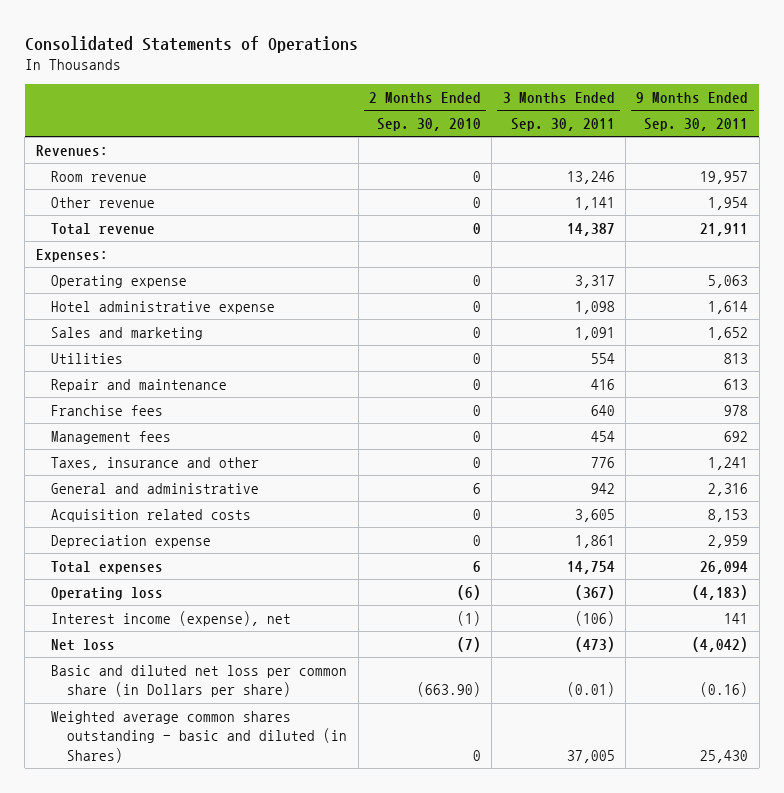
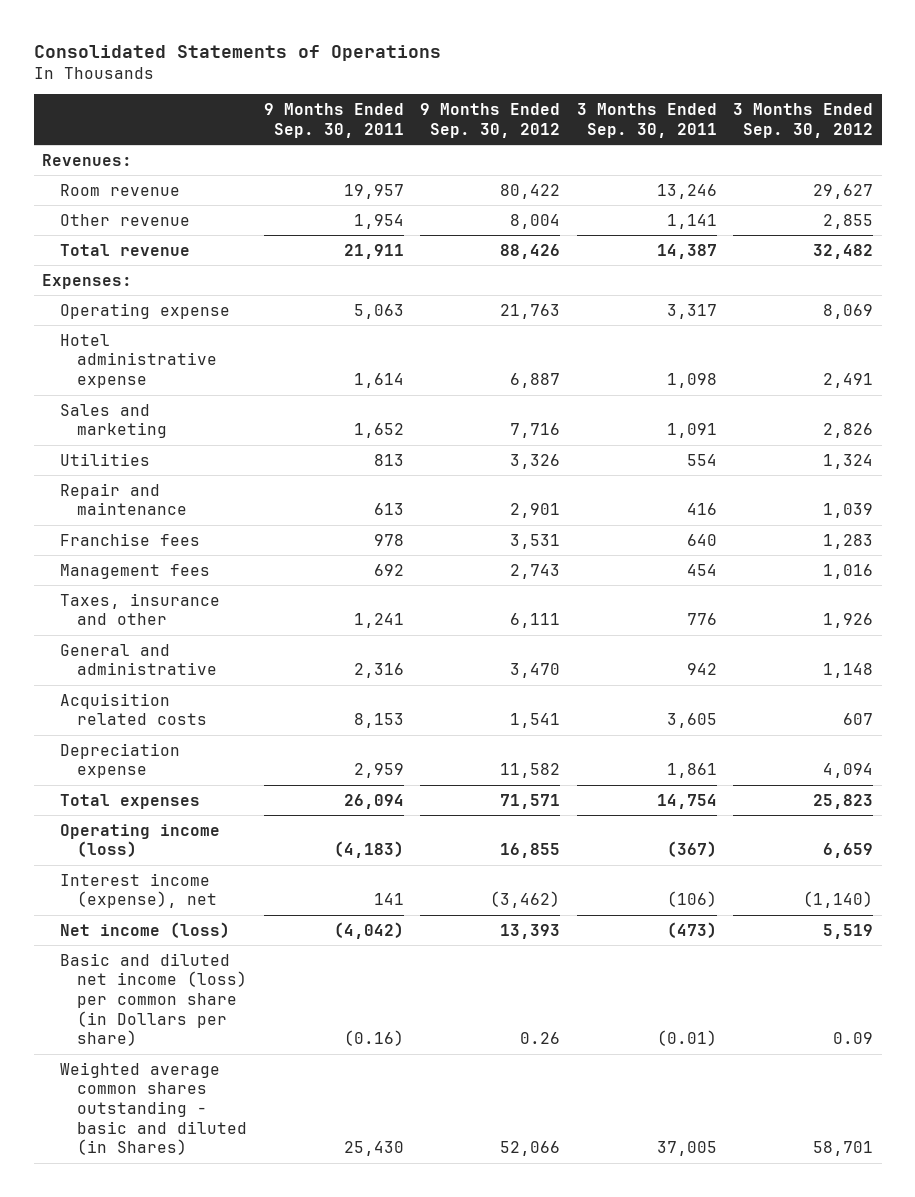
- | 2 Months Ended Sep. 30, 2010 | 3 Months Ended Sep. 30, 2011 | 9 Months Ended Sep. 30, 2011
+ | 9 Months Ended Sep. 30, 2011 | 9 Months Ended Sep. 30, 2012 | 3 Months Ended Sep. 30, 2011 | 3 Months Ended Sep. 30, 2012
- Operating loss | (6) | (367) | (4,183)
+ Operating income (loss) | (4,183) | 16,855 | (367) | 6,659
- Net loss | (7) | (473) | (4,042)
- Basic and diluted net loss per common share (in Dollars per share) | (663.90) | (0.01) | (0.16)
+ Net income (loss) | (4,042) | 13,393 | (473) | 5,519
+ Basic and diluted net income (loss) per common share (in Dollars per share) | (0.16) | 0.26 | (0.01) | 0.09

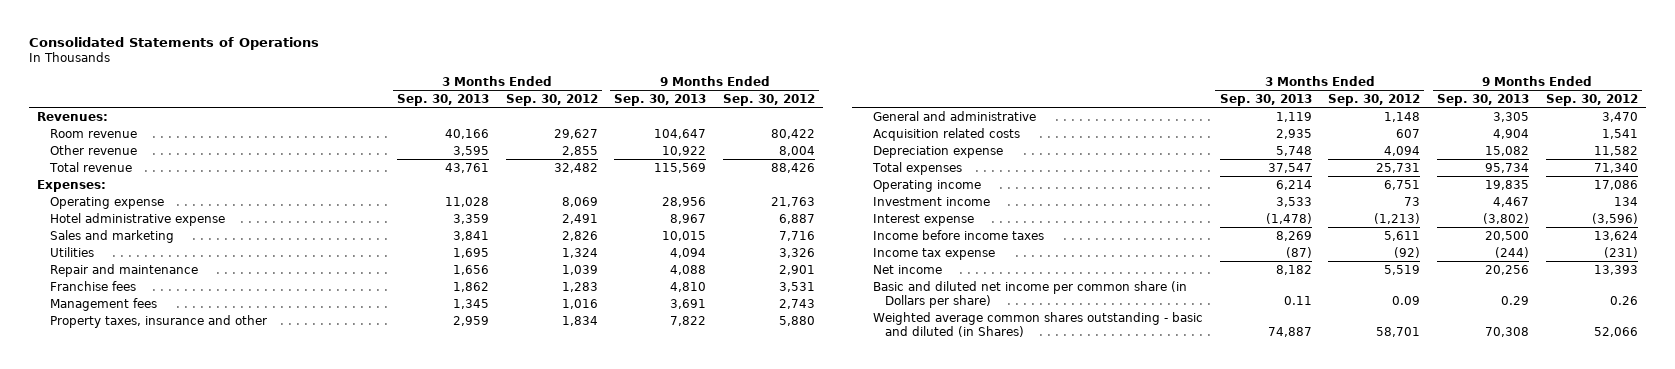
- | 9 Months Ended Sep. 30, 2011 | 9 Months Ended Sep. 30, 2012 | 3 Months Ended Sep. 30, 2011 | 3 Months Ended Sep. 30, 2012
+ | 3 Months Ended Sep. 30, 2013 | 3 Months Ended Sep. 30, 2012 | 9 Months Ended Sep. 30, 2013 | 9 Months Ended Sep. 30, 2012
- Taxes, insurance and other | 1,241 | 6,111 | 776 | 1,926
+ Property taxes, insurance and other | 2,959 | 1,834 | 7,822 | 5,880
- Total expenses | 26,094 | 71,571 | 14,754 | 25,823
- Operating income (loss) | (4,183) | 16,855 | (367) | 6,659
- Interest income (expense), net | 141 | (3,462) | (106) | (1,140)
- Net income (loss) | (4,042) | 13,393 | (473) | 5,519
- Basic and diluted net income (loss) per common share (in Dollars per share) | (0.16) | 0.26 | (0.01) | 0.09
+ Total expenses | 37,547 | 25,731 | 95,734 | 71,340
+ Operating income | 6,214 | 6,751 | 19,835 | 17,086
+ Investment income | 3,533 | 73 | 4,467 | 134
+ Interest expense | (1,478) | (1,213) | (3,802) | (3,596)
+ Income before income taxes | 8,269 | 5,611 | 20,500 | 13,624
+ Income tax expense | (87) | (92) | (244) | (231)
+ Net income | 8,182 | 5,519 | 20,256 | 13,393
+ Basic and diluted net income per common share (in Dollars per share) | 0.11 | 0.09 | 0.29 | 0.26

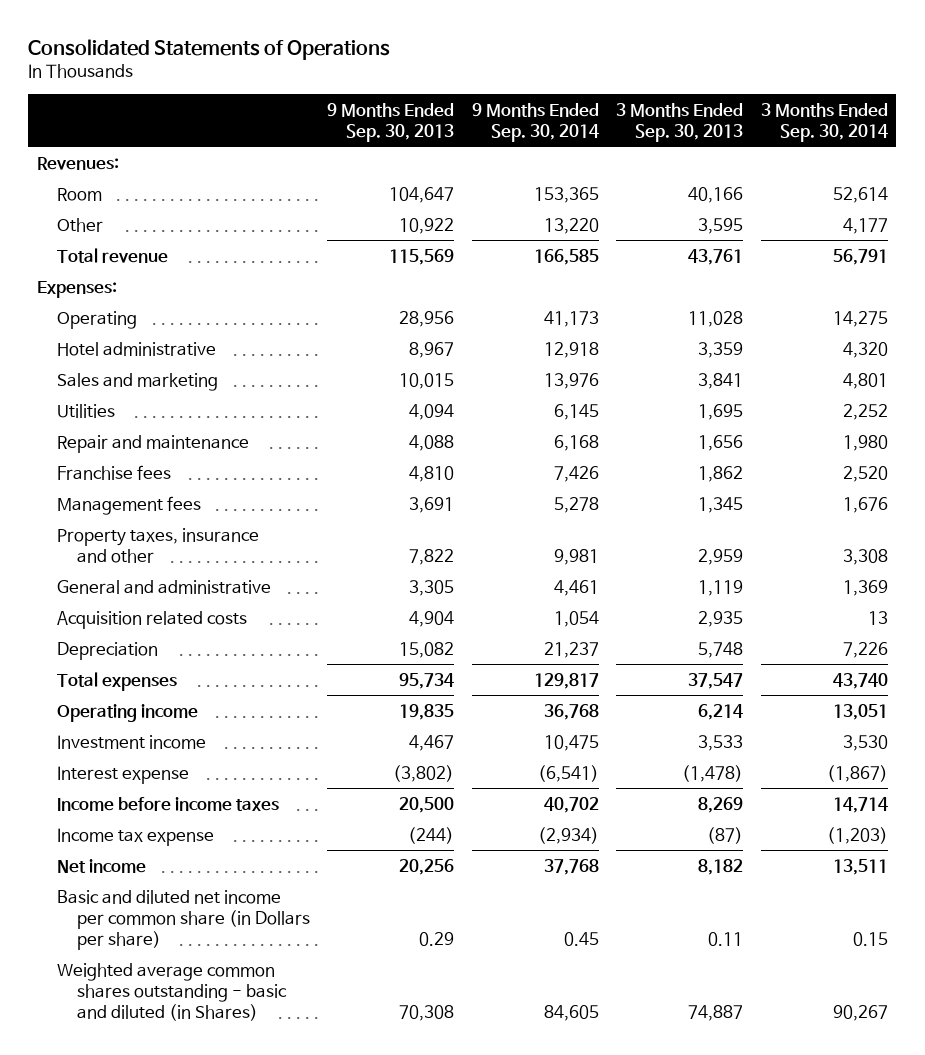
- | 3 Months Ended Sep. 30, 2013 | 3 Months Ended Sep. 30, 2012 | 9 Months Ended Sep. 30, 2013 | 9 Months Ended Sep. 30, 2012
+ | 9 Months Ended Sep. 30, 2013 | 9 Months Ended Sep. 30, 2014 | 3 Months Ended Sep. 30, 2013 | 3 Months Ended Sep. 30, 2014
- Room revenue | 40,166 | 29,627 | 104,647 | 80,422
- Other revenue | 3,595 | 2,855 | 10,922 | 8,004
+ Room | 104,647 | 153,365 | 40,166 | 52,614
+ Other | 10,922 | 13,220 | 3,595 | 4,177
- Operating expense | 11,028 | 8,069 | 28,956 | 21,763
- Hotel administrative expense | 3,359 | 2,491 | 8,967 | 6,887
+ Operating | 28,956 | 41,173 | 11,028 | 14,275
+ Hotel administrative | 8,967 | 12,918 | 3,359 | 4,320
- Depreciation expense | 5,748 | 4,094 | 15,082 | 11,582
+ Depreciation | 15,082 | 21,237 | 5,748 | 7,226

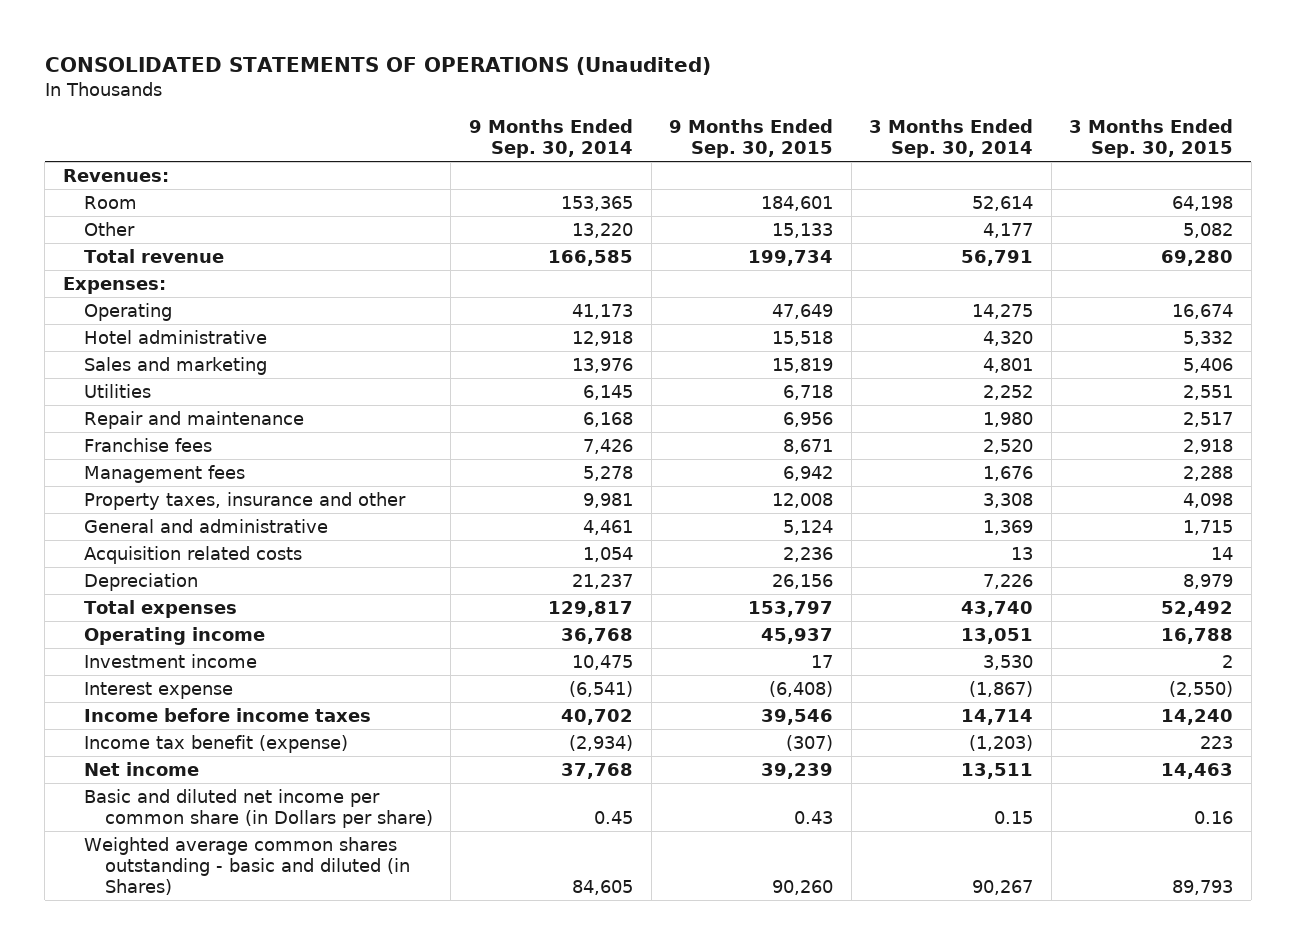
- Consolidated Statements of Operations
+ CONSOLIDATED STATEMENTS OF OPERATIONS (Unaudited)
- | 9 Months Ended Sep. 30, 2013 | 9 Months Ended Sep. 30, 2014 | 3 Months Ended Sep. 30, 2013 | 3 Months Ended Sep. 30, 2014
+ | 9 Months Ended Sep. 30, 2014 | 9 Months Ended Sep. 30, 2015 | 3 Months Ended Sep. 30, 2014 | 3 Months Ended Sep. 30, 2015
- Income tax expense | (244) | (2,934) | (87) | (1,203)
+ Income tax benefit (expense) | (2,934) | (307) | (1,203) | 223

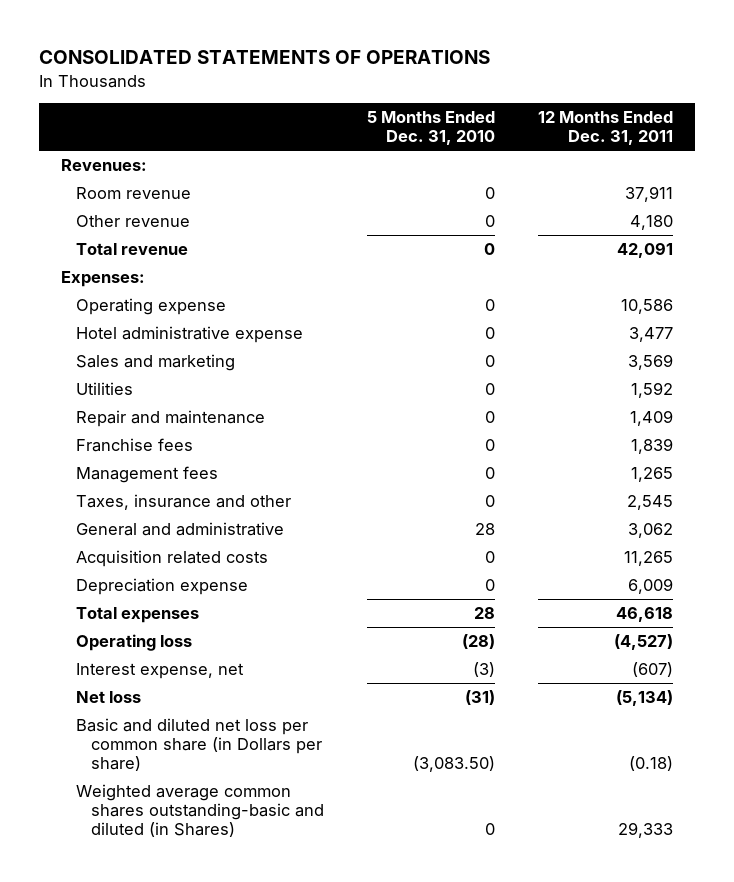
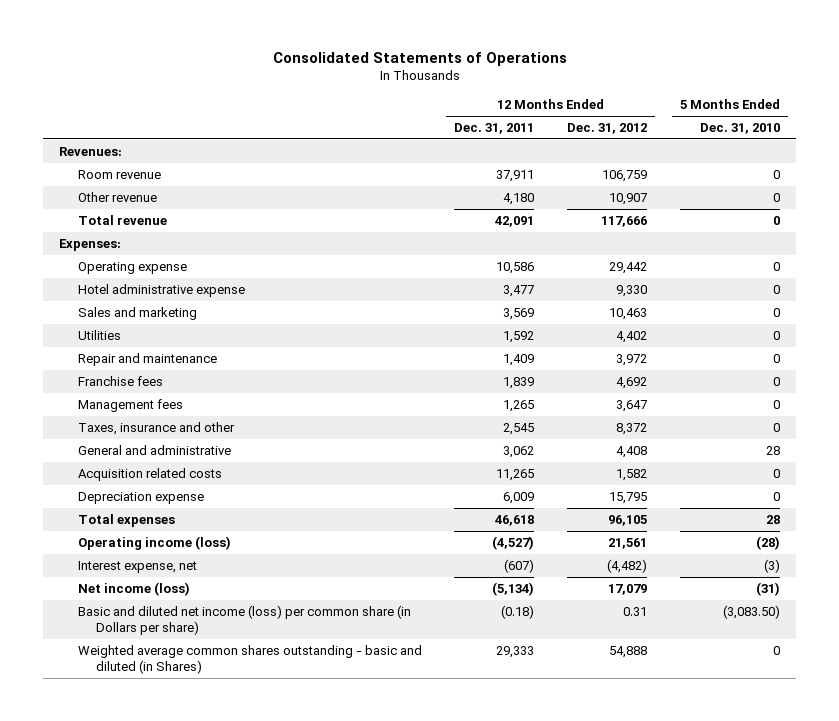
- CONSOLIDATED STATEMENTS OF OPERATIONS
+ Consolidated Statements of Operations
- | 5 Months Ended Dec. 31, 2010 | 12 Months Ended Dec. 31, 2011
+ | 12 Months Ended Dec. 31, 2011 | 12 Months Ended Dec. 31, 2012 | 5 Months Ended Dec. 31, 2010
- Operating loss | (28) | (4,527)
+ Operating income (loss) | (4,527) | 21,561 | (28)
- Net loss | (31) | (5,134)
- Basic and diluted net loss per common share (in Dollars per share) | (3,083.50) | (0.18)
- Weighted average common shares outstanding-basic and diluted (in Shares) | 0 | 29,333
+ Net income (loss) | (5,134) | 17,079 | (31)
+ Basic and diluted net income (loss) per common share (in Dollars per share) | (0.18) | 0.31 | (3,083.50)
+ Weighted average common shares outstanding - basic and diluted (in Shares) | 29,333 | 54,888 | 0

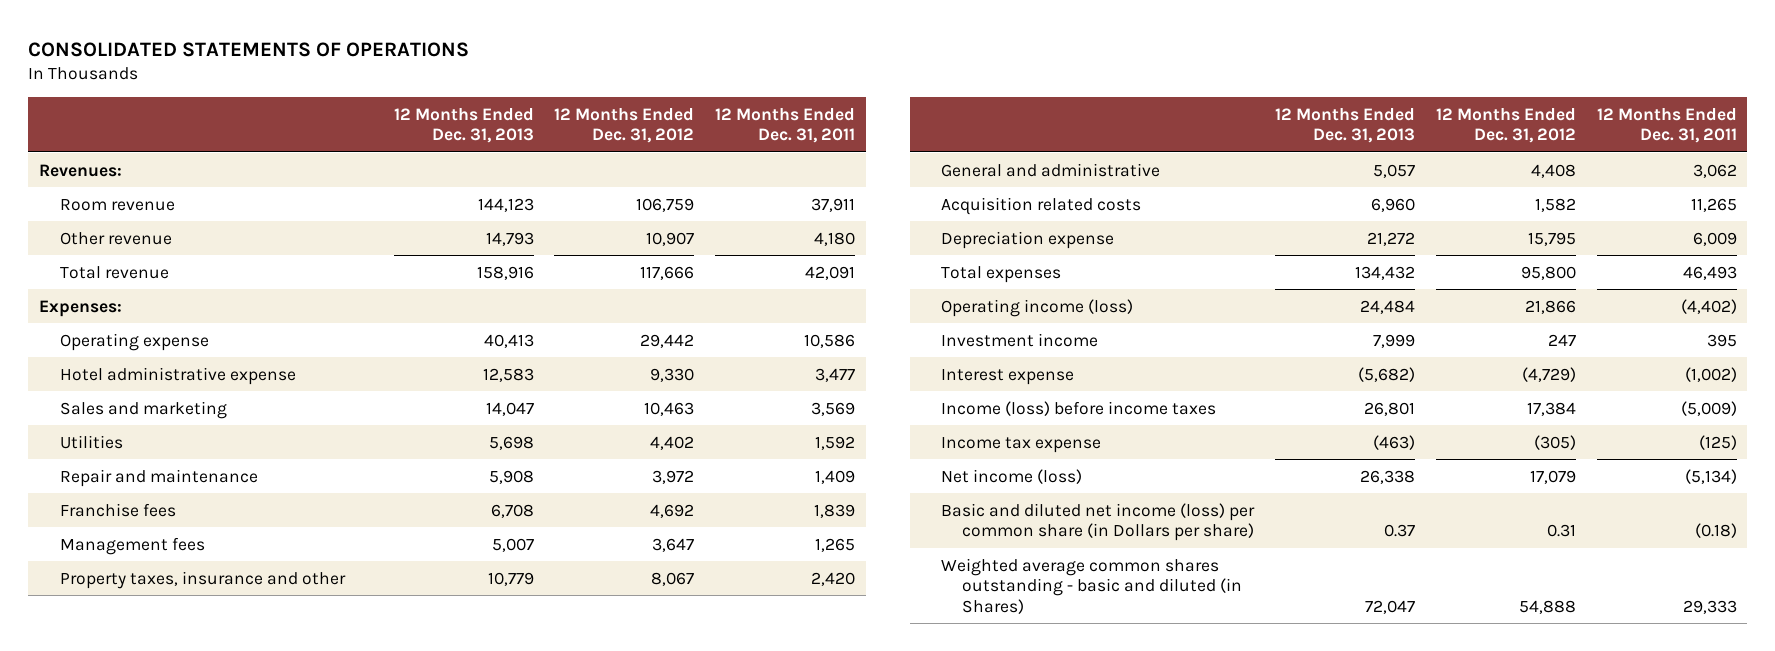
- Consolidated Statements of Operations
+ CONSOLIDATED STATEMENTS OF OPERATIONS
- | 12 Months Ended Dec. 31, 2011 | 12 Months Ended Dec. 31, 2012 | 5 Months Ended Dec. 31, 2010
+ | 12 Months Ended Dec. 31, 2013 | 12 Months Ended Dec. 31, 2012 | 12 Months Ended Dec. 31, 2011
- Taxes, insurance and other | 2,545 | 8,372 | 0
+ Property taxes, insurance and other | 10,779 | 8,067 | 2,420
- Total expenses | 46,618 | 96,105 | 28
- Operating income (loss) | (4,527) | 21,561 | (28)
- Interest expense, net | (607) | (4,482) | (3)
+ Total expenses | 134,432 | 95,800 | 46,493
+ Operating income (loss) | 24,484 | 21,866 | (4,402)
+ Investment income | 7,999 | 247 | 395
+ Interest expense | (5,682) | (4,729) | (1,002)
+ Income (loss) before income taxes | 26,801 | 17,384 | (5,009)
+ Income tax expense | (463) | (305) | (125)

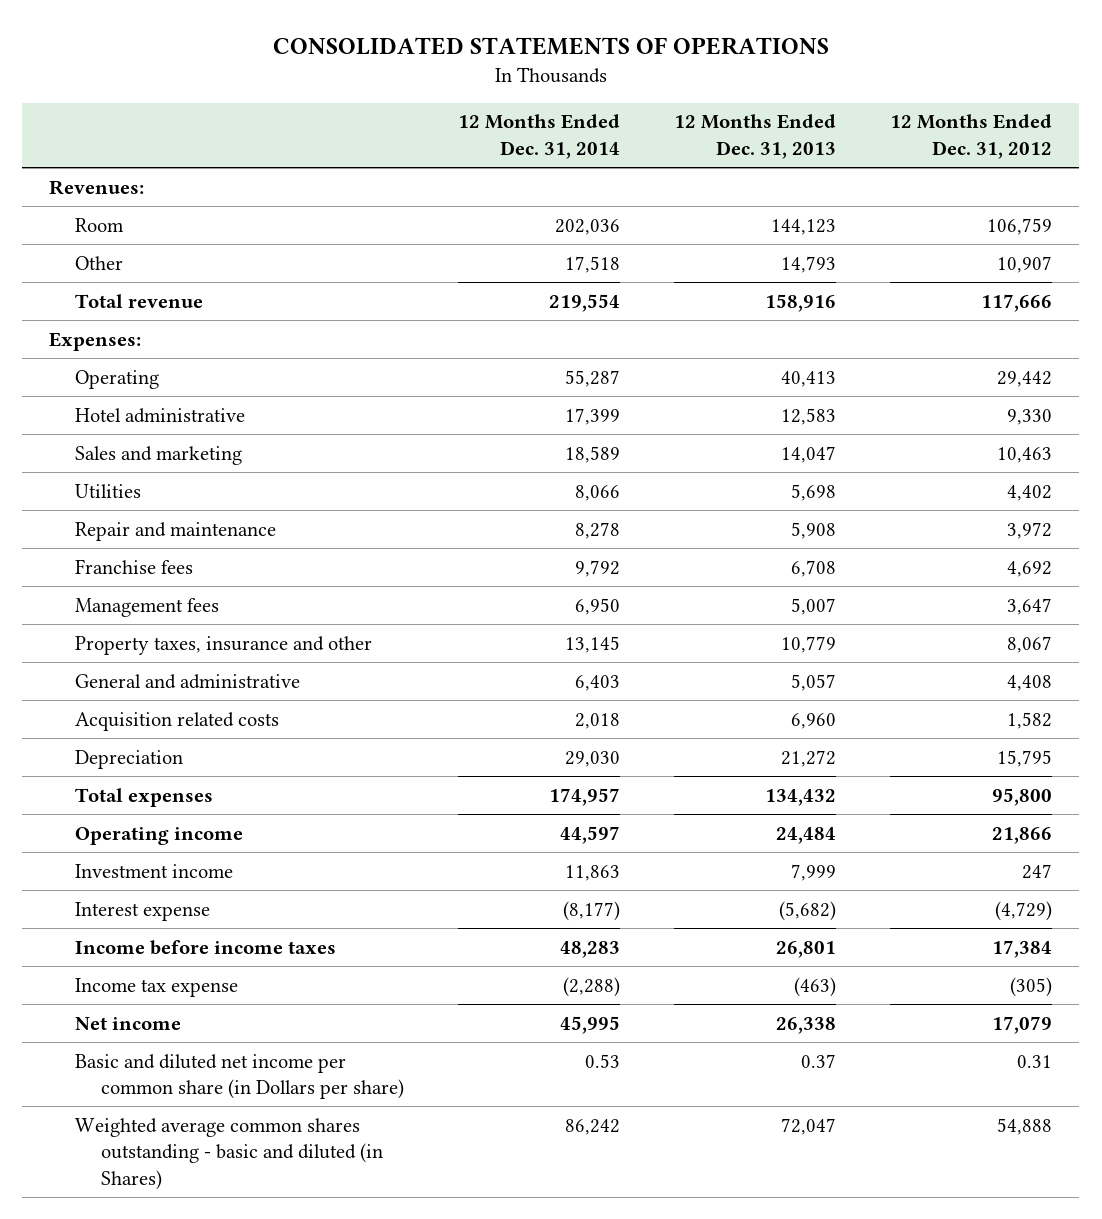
- | 12 Months Ended Dec. 31, 2013 | 12 Months Ended Dec. 31, 2012 | 12 Months Ended Dec. 31, 2011
+ | 12 Months Ended Dec. 31, 2014 | 12 Months Ended Dec. 31, 2013 | 12 Months Ended Dec. 31, 2012
- Room revenue | 144,123 | 106,759 | 37,911
- Other revenue | 14,793 | 10,907 | 4,180
+ Room | 202,036 | 144,123 | 106,759
+ Other | 17,518 | 14,793 | 10,907
- Operating expense | 40,413 | 29,442 | 10,586
- Hotel administrative expense | 12,583 | 9,330 | 3,477
+ Operating | 55,287 | 40,413 | 29,442
+ Hotel administrative | 17,399 | 12,583 | 9,330
- Depreciation expense | 21,272 | 15,795 | 6,009
+ Depreciation | 29,030 | 21,272 | 15,795
- Operating income (loss) | 24,484 | 21,866 | (4,402)
+ Operating income | 44,597 | 24,484 | 21,866
- Income (loss) before income taxes | 26,801 | 17,384 | (5,009)
+ Income before income taxes | 48,283 | 26,801 | 17,384
- Net income (loss) | 26,338 | 17,079 | (5,134)
- Basic and diluted net income (loss) per common share (in Dollars per share) | 0.37 | 0.31 | (0.18)
+ Net income | 45,995 | 26,338 | 17,079
+ Basic and diluted net income per common share (in Dollars per share) | 0.53 | 0.37 | 0.31

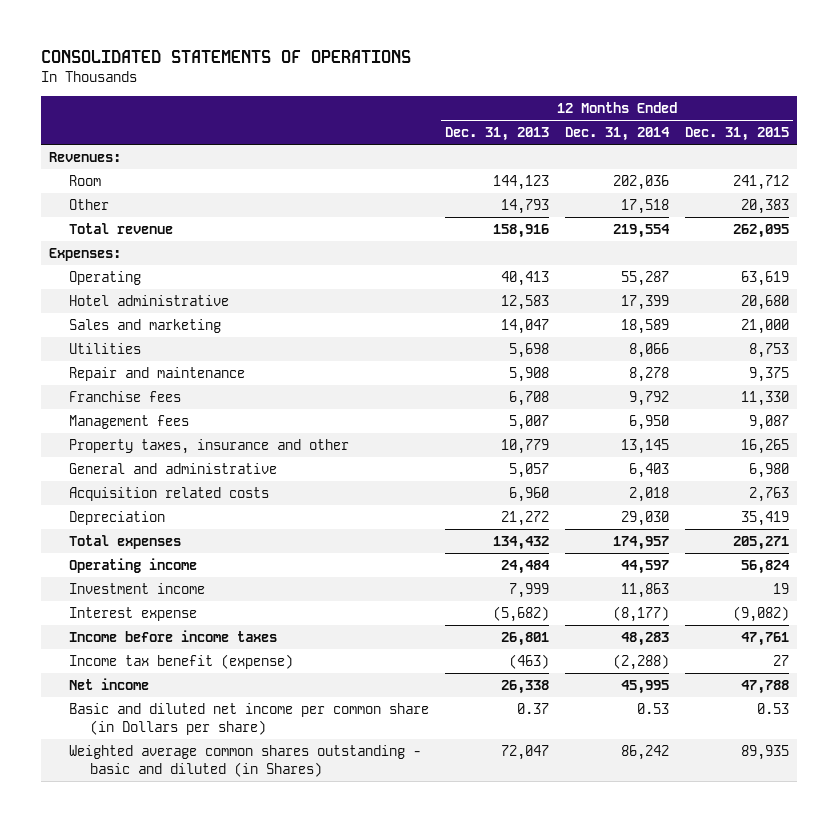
- | 12 Months Ended Dec. 31, 2014 | 12 Months Ended Dec. 31, 2013 | 12 Months Ended Dec. 31, 2012
+ | 12 Months Ended Dec. 31, 2013 | 12 Months Ended Dec. 31, 2014 | 12 Months Ended Dec. 31, 2015
- Income tax expense | (2,288) | (463) | (305)
+ Income tax benefit (expense) | (463) | (2,288) | 27

